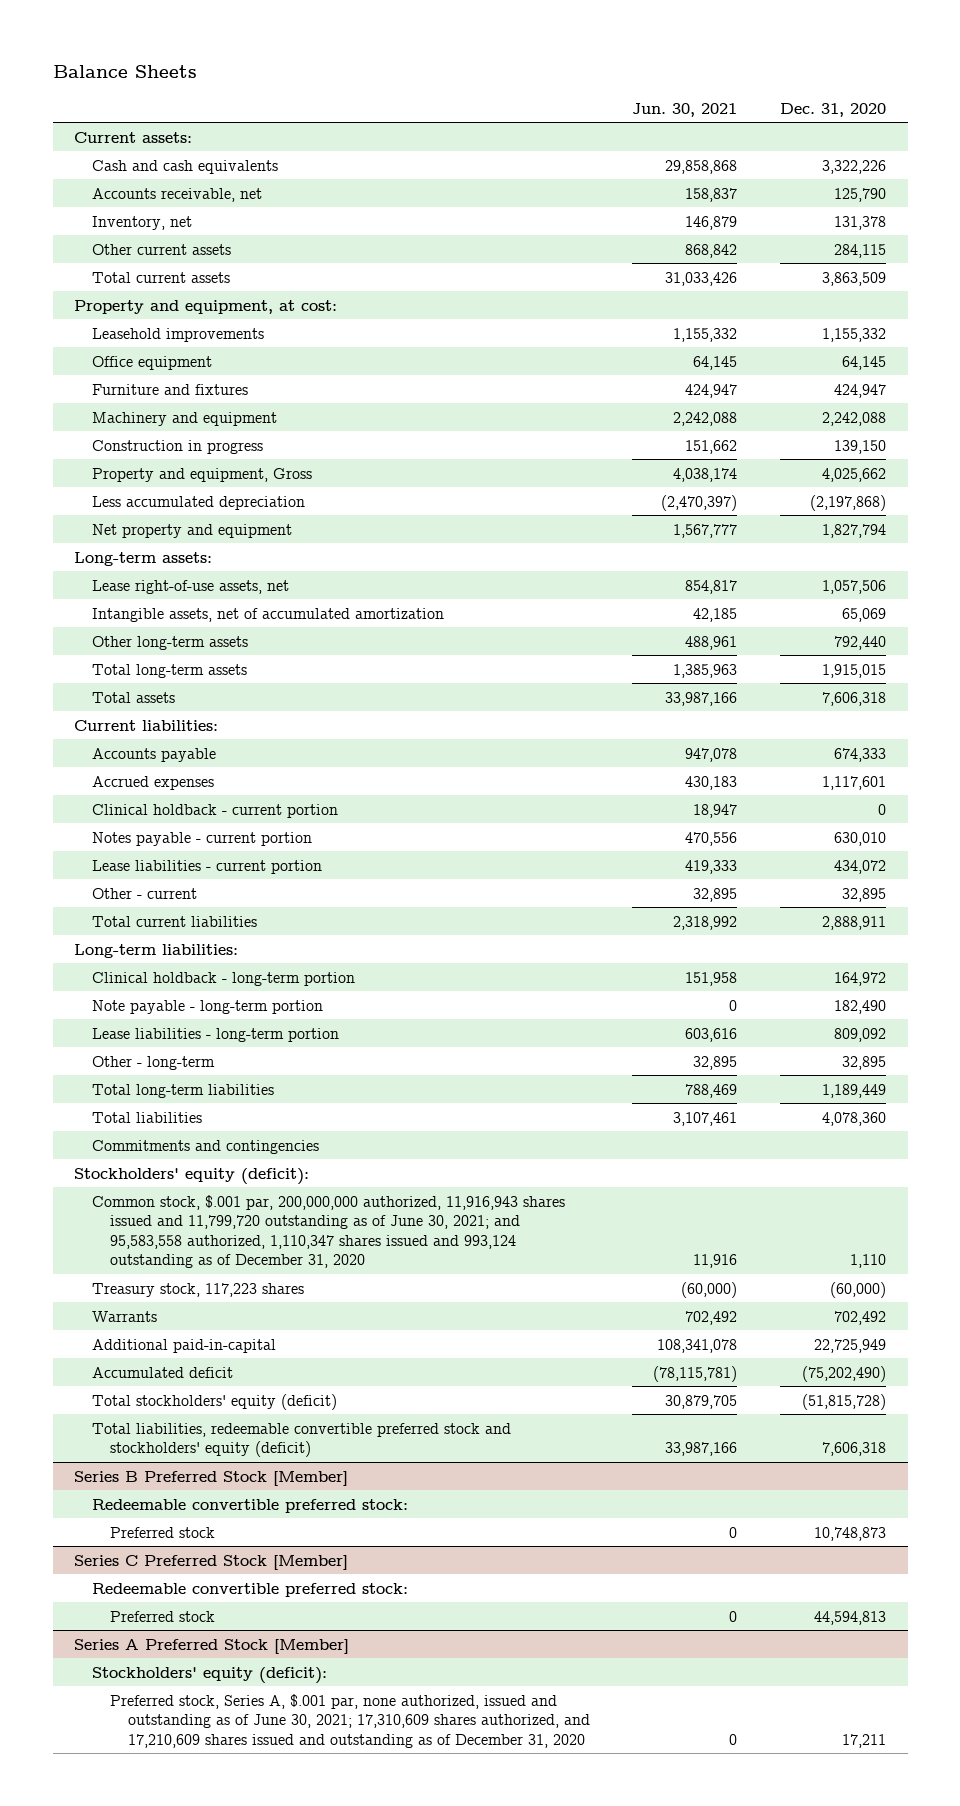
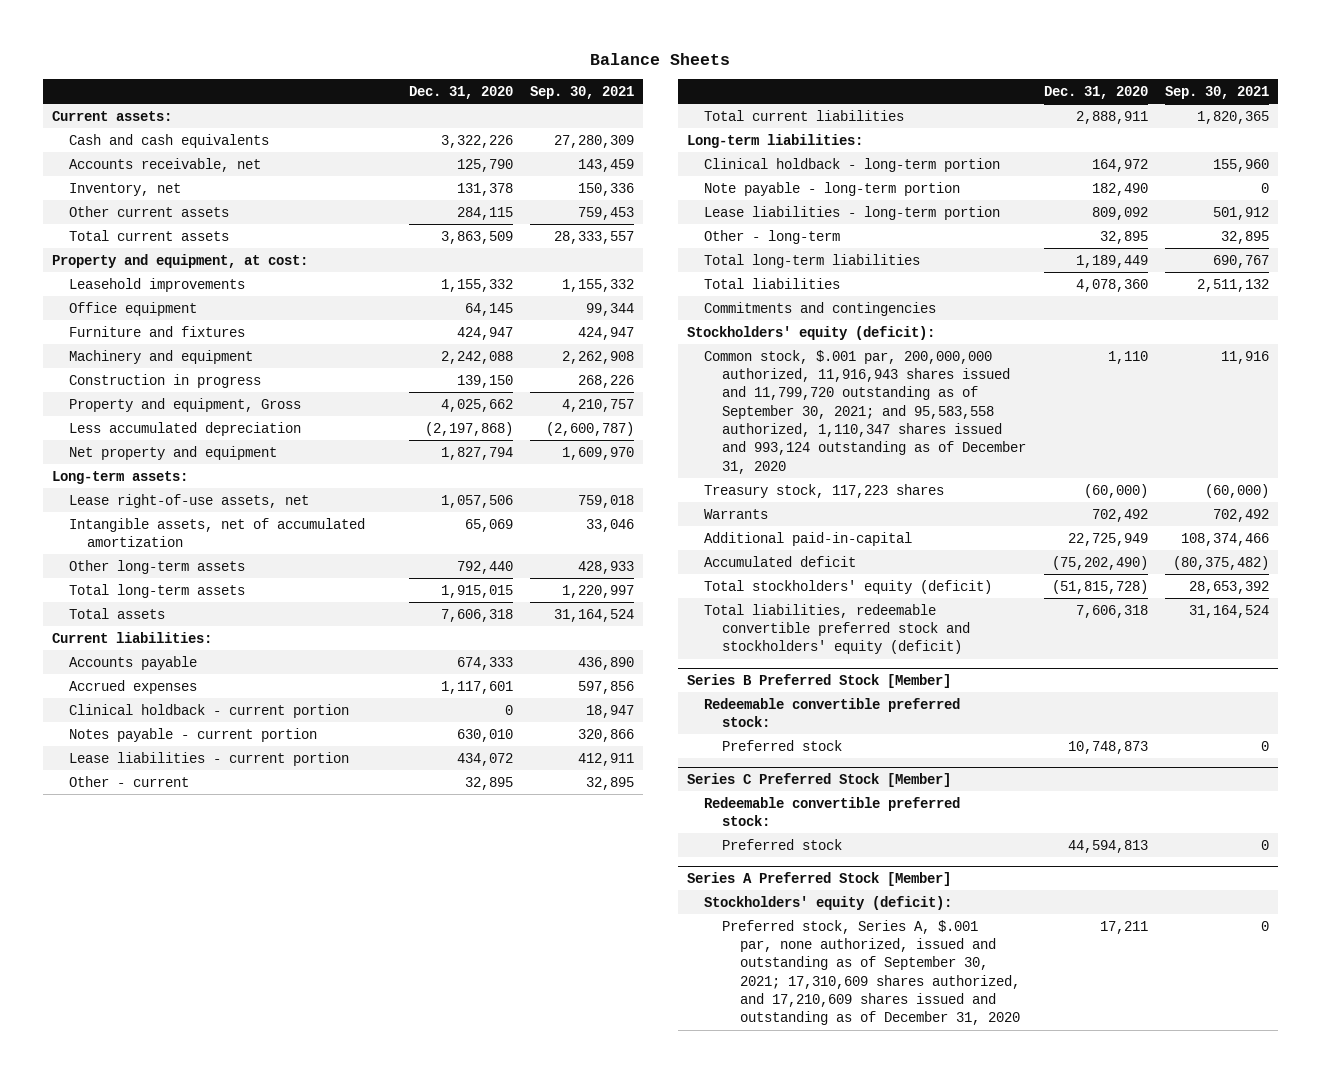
- | Jun. 30, 2021 | Dec. 31, 2020
+ | Dec. 31, 2020 | Sep. 30, 2021
- Common stock, $.001 par, 200,000,000 authorized, 11,916,943 shares issued and 11,799,720 outstanding as of June 30, 2021; and 95,583,558 authorized, 1,110,347 shares issued and 993,124 outstanding as of December 31, 2020 | 11,916 | 1,110
+ Common stock, $.001 par, 200,000,000 authorized, 11,916,943 shares issued and 11,799,720 outstanding as of September 30, 2021; and 95,583,558 authorized, 1,110,347 shares issued and 993,124 outstanding as of December 31, 2020 | 1,110 | 11,916
@ Series A Preferred Stock [Member]
- Preferred stock, Series A, $.001 par, none authorized, issued and outstanding as of June 30, 2021; 17,310,609 shares authorized, and 17,210,609 shares issued and outstanding as of December 31, 2020 | 0 | 17,211
+ Preferred stock, Series A, $.001 par, none authorized, issued and outstanding as of September 30, 2021; 17,310,609 shares authorized, and 17,210,609 shares issued and outstanding as of December 31, 2020 | 17,211 | 0

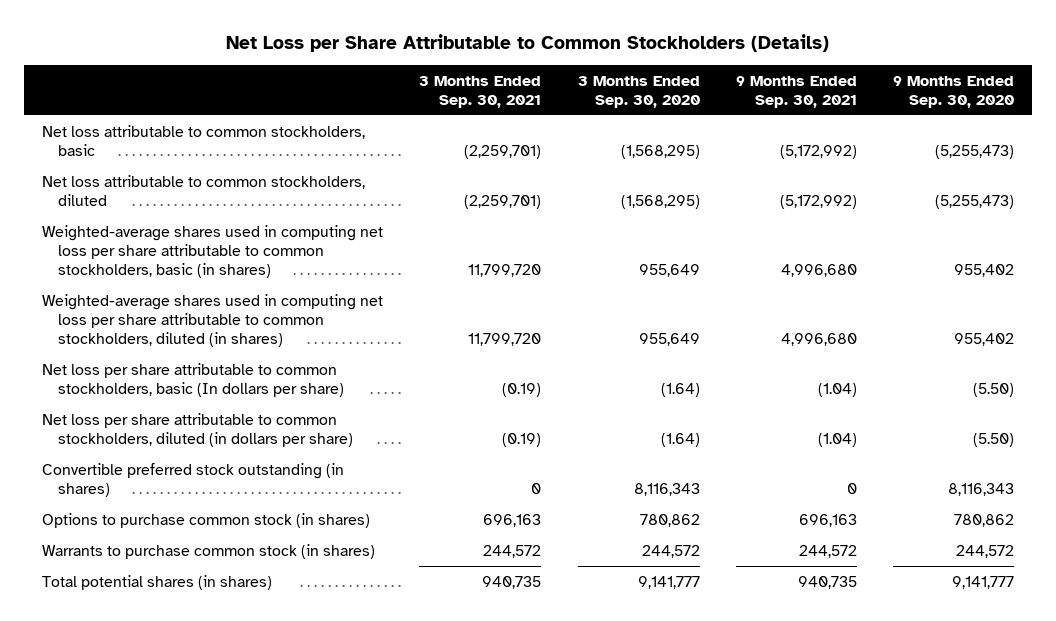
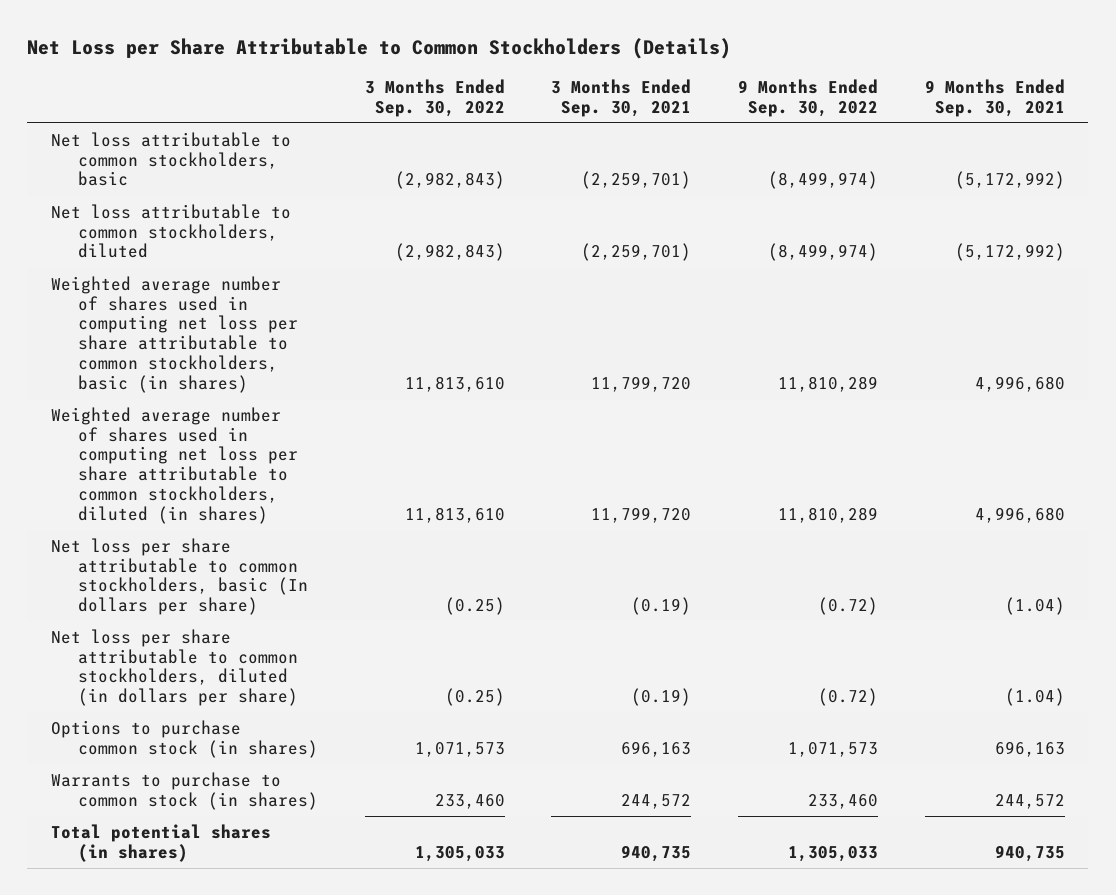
- | 3 Months Ended Sep. 30, 2021 | 3 Months Ended Sep. 30, 2020 | 9 Months Ended Sep. 30, 2021 | 9 Months Ended Sep. 30, 2020
+ | 3 Months Ended Sep. 30, 2022 | 3 Months Ended Sep. 30, 2021 | 9 Months Ended Sep. 30, 2022 | 9 Months Ended Sep. 30, 2021
- Weighted-average shares used in computing net loss per share attributable to common stockholders, basic (in shares) | 11,799,720 | 955,649 | 4,996,680 | 955,402
- Weighted-average shares used in computing net loss per share attributable to common stockholders, diluted (in shares) | 11,799,720 | 955,649 | 4,996,680 | 955,402
+ Weighted average number of shares used in computing net loss per share attributable to common stockholders, basic (in shares) | 11,813,610 | 11,799,720 | 11,810,289 | 4,996,680
+ Weighted average number of shares used in computing net loss per share attributable to common stockholders, diluted (in shares) | 11,813,610 | 11,799,720 | 11,810,289 | 4,996,680
- Convertible preferred stock outstanding (in shares) | 0 | 8,116,343 | 0 | 8,116,343
- Warrants to purchase common stock (in shares) | 244,572 | 244,572 | 244,572 | 244,572
+ Warrants to purchase to common stock (in shares) | 233,460 | 244,572 | 233,460 | 244,572

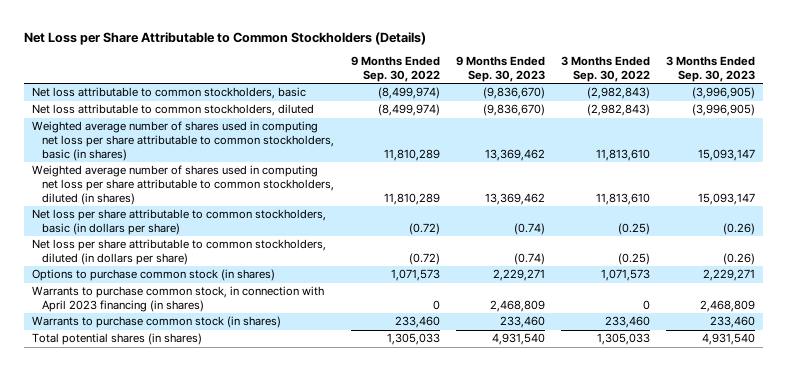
- | 3 Months Ended Sep. 30, 2022 | 3 Months Ended Sep. 30, 2021 | 9 Months Ended Sep. 30, 2022 | 9 Months Ended Sep. 30, 2021
+ | 9 Months Ended Sep. 30, 2022 | 9 Months Ended Sep. 30, 2023 | 3 Months Ended Sep. 30, 2022 | 3 Months Ended Sep. 30, 2023
- Net loss per share attributable to common stockholders, basic (In dollars per share) | (0.25) | (0.19) | (0.72) | (1.04)
+ Net loss per share attributable to common stockholders, basic (in dollars per share) | (0.72) | (0.74) | (0.25) | (0.26)
- Warrants to purchase to common stock (in shares) | 233,460 | 244,572 | 233,460 | 244,572
+ Warrants to purchase common stock, in connection with April 2023 financing (in shares) | 0 | 2,468,809 | 0 | 2,468,809
+ Warrants to purchase common stock (in shares) | 233,460 | 233,460 | 233,460 | 233,460

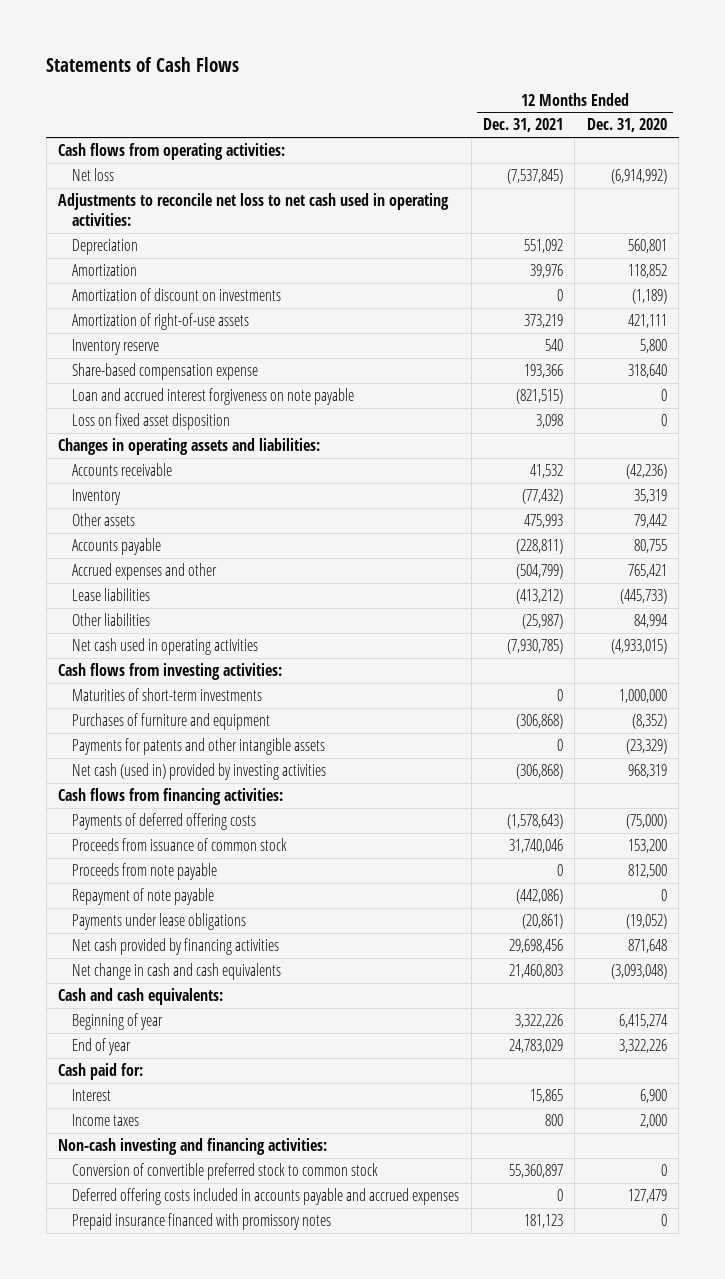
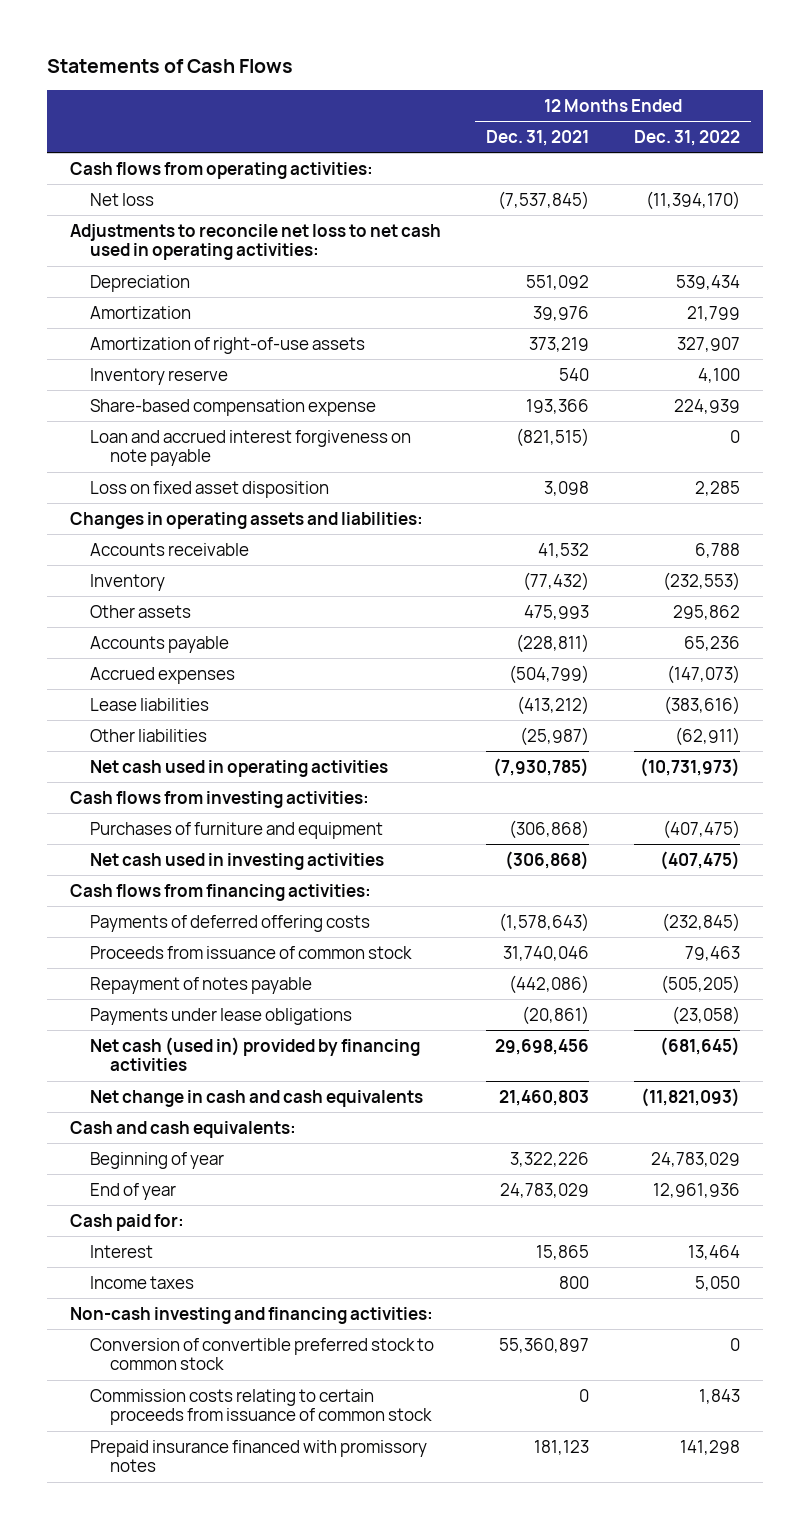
- | 12 Months Ended Dec. 31, 2021 | 12 Months Ended Dec. 31, 2020
+ | 12 Months Ended Dec. 31, 2021 | 12 Months Ended Dec. 31, 2022
- Amortization of discount on investments | 0 | (1,189)
- Accrued expenses and other | (504,799) | 765,421
+ Accrued expenses | (504,799) | (147,073)
- Maturities of short-term investments | 0 | 1,000,000
- Payments for patents and other intangible assets | 0 | (23,329)
- Net cash (used in) provided by investing activities | (306,868) | 968,319
+ Net cash used in investing activities | (306,868) | (407,475)
- Proceeds from note payable | 0 | 812,500
- Repayment of note payable | (442,086) | 0
+ Repayment of notes payable | (442,086) | (505,205)
- Net cash provided by financing activities | 29,698,456 | 871,648
+ Net cash (used in) provided by financing activities | 29,698,456 | (681,645)
- Deferred offering costs included in accounts payable and accrued expenses | 0 | 127,479
+ Commission costs relating to certain proceeds from issuance of common stock | 0 | 1,843

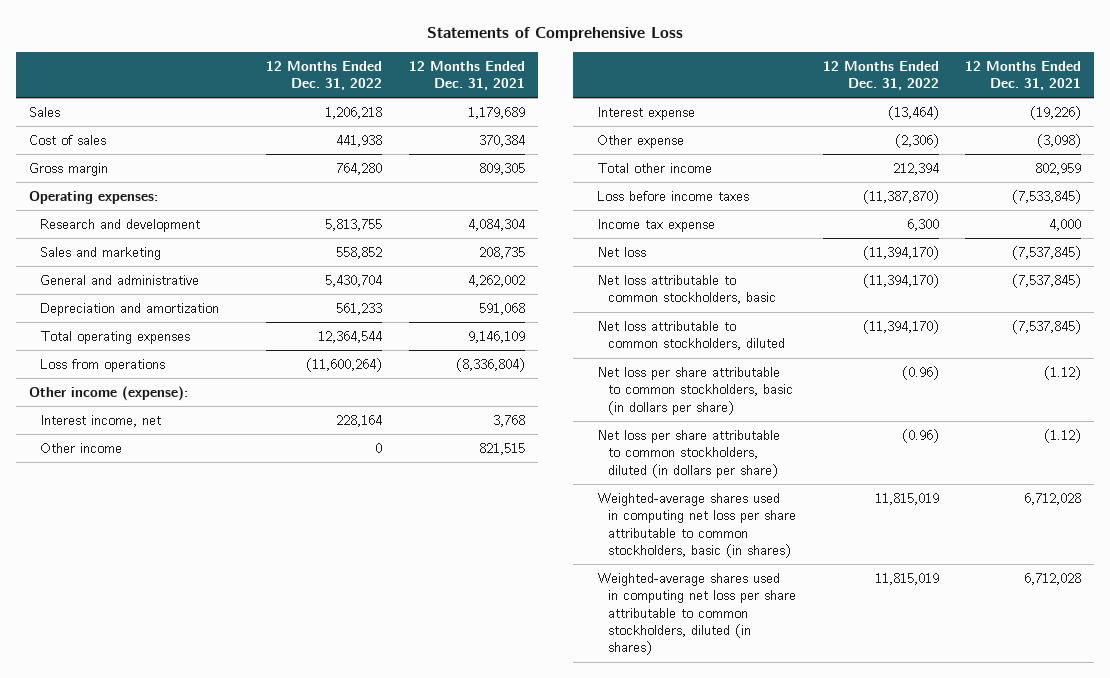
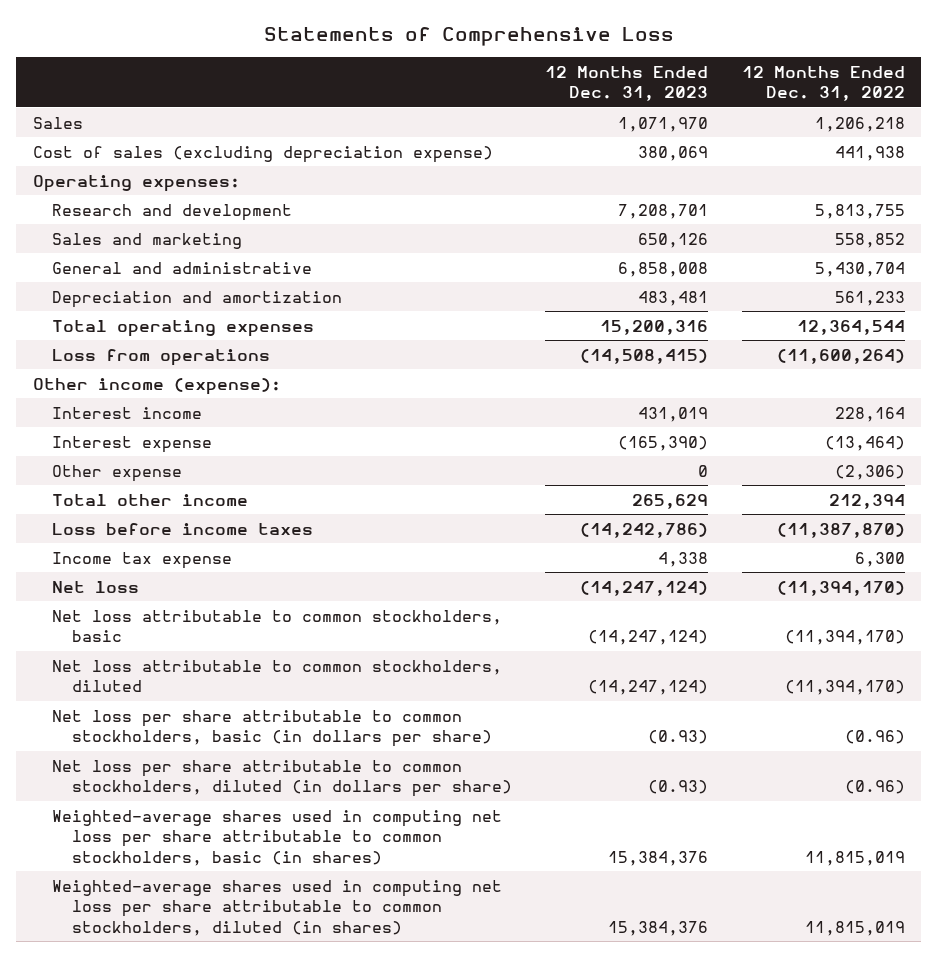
- | 12 Months Ended Dec. 31, 2022 | 12 Months Ended Dec. 31, 2021
+ | 12 Months Ended Dec. 31, 2023 | 12 Months Ended Dec. 31, 2022
- Cost of sales | 441,938 | 370,384
- Gross margin | 764,280 | 809,305
+ Cost of sales (excluding depreciation expense) | 380,069 | 441,938
- Interest income, net | 228,164 | 3,768
- Other income | 0 | 821,515
+ Interest income | 431,019 | 228,164

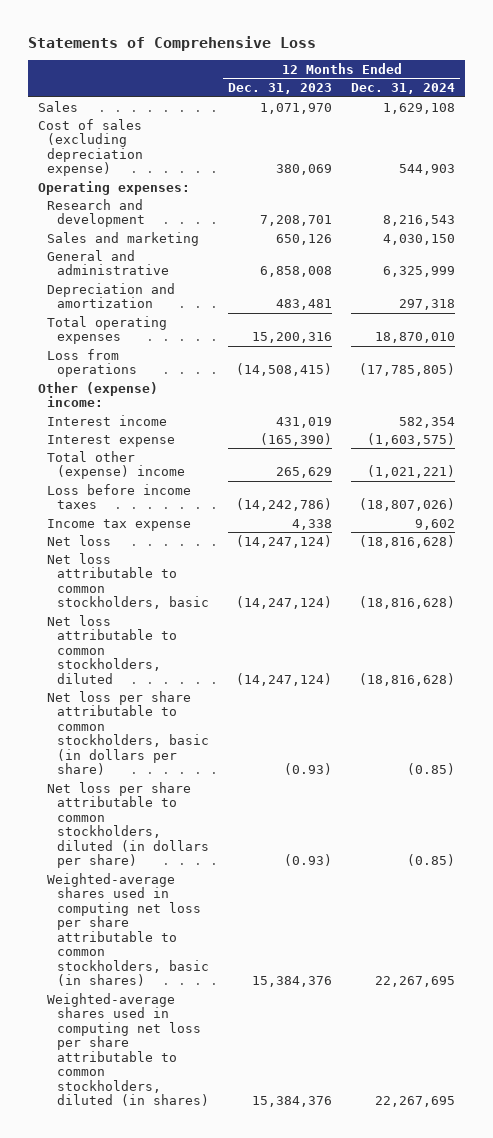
- | 12 Months Ended Dec. 31, 2023 | 12 Months Ended Dec. 31, 2022
+ | 12 Months Ended Dec. 31, 2023 | 12 Months Ended Dec. 31, 2024
- Other income (expense):
+ Other (expense) income:
- Other expense | 0 | (2,306)
- Total other income | 265,629 | 212,394
+ Total other (expense) income | 265,629 | (1,021,221)

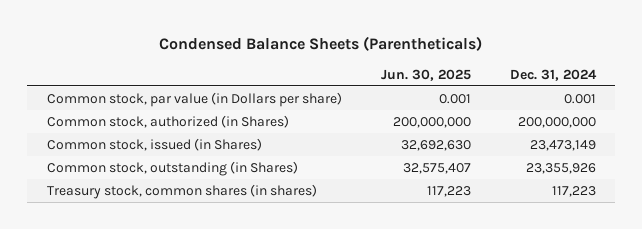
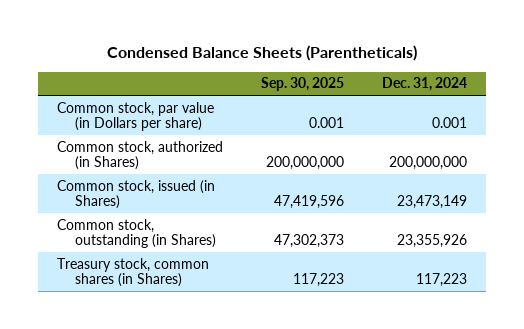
- | Jun. 30, 2025 | Dec. 31, 2024
+ | Sep. 30, 2025 | Dec. 31, 2024
- Treasury stock, common shares (in shares) | 117,223 | 117,223
+ Treasury stock, common shares (in Shares) | 117,223 | 117,223

